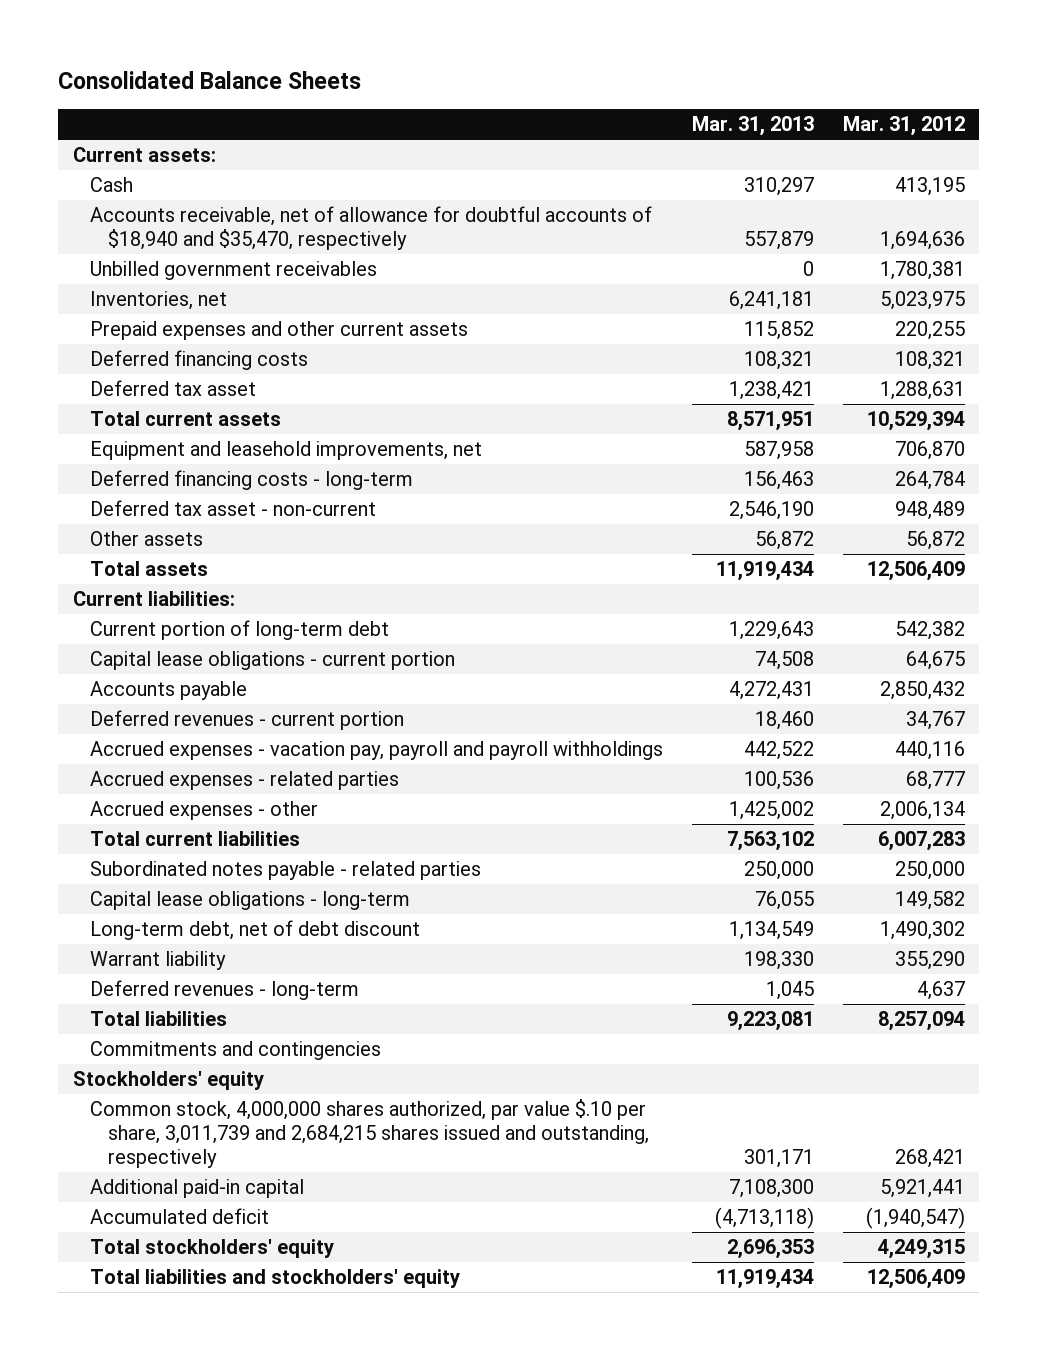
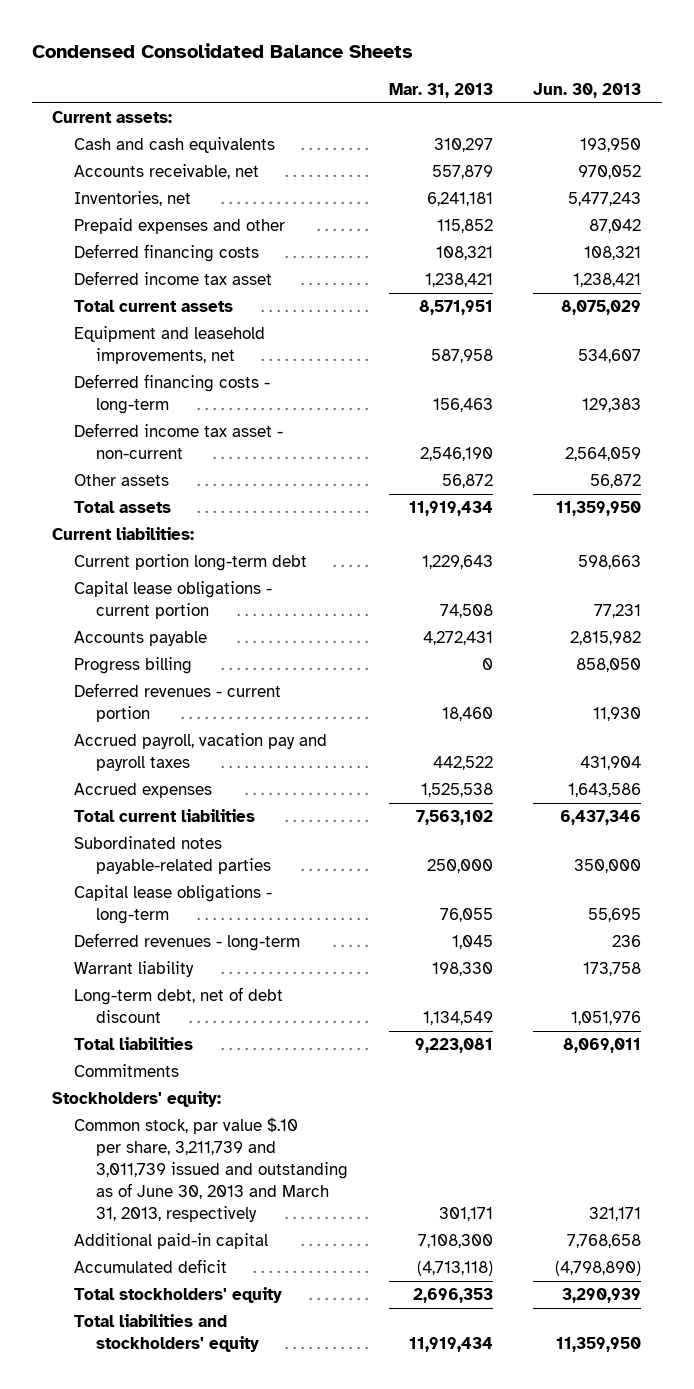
- Consolidated Balance Sheets
+ Condensed Consolidated Balance Sheets
- | Mar. 31, 2013 | Mar. 31, 2012
+ | Mar. 31, 2013 | Jun. 30, 2013
- Cash | 310,297 | 413,195
- Accounts receivable, net of allowance for doubtful accounts of $18,940 and $35,470, respectively | 557,879 | 1,694,636
- Unbilled government receivables | 0 | 1,780,381
+ Cash and cash equivalents | 310,297 | 193,950
+ Accounts receivable, net | 557,879 | 970,052
- Prepaid expenses and other current assets | 115,852 | 220,255
+ Prepaid expenses and other | 115,852 | 87,042
- Deferred tax asset | 1,238,421 | 1,288,631
+ Deferred income tax asset | 1,238,421 | 1,238,421
- Deferred tax asset - non-current | 2,546,190 | 948,489
+ Deferred income tax asset - non-current | 2,546,190 | 2,564,059
- Current portion of long-term debt | 1,229,643 | 542,382
+ Current portion long-term debt | 1,229,643 | 598,663
+ Progress billing | 0 | 858,050
- Accrued expenses - vacation pay, payroll and payroll withholdings | 442,522 | 440,116
- Accrued expenses - related parties | 100,536 | 68,777
- Accrued expenses - other | 1,425,002 | 2,006,134
+ Accrued payroll, vacation pay and payroll taxes | 442,522 | 431,904
+ Accrued expenses | 1,525,538 | 1,643,586
- Subordinated notes payable - related parties | 250,000 | 250,000
+ Subordinated notes payable-related parties | 250,000 | 350,000
moved down: Warrant liability | 198,330 | 173,758
moved down: Long-term debt, net of debt discount | 1,134,549 | 1,051,976
- Commitments and contingencies
- Stockholders' equity
- Common stock, 4,000,000 shares authorized, par value $.10 per share, 3,011,739 and 2,684,215 shares issued and outstanding, respectively | 301,171 | 268,421
+ Commitments
+ Stockholders' equity:
+ Common stock, par value $.10 per share, 3,211,739 and 3,011,739 issued and outstanding as of June 30, 2013 and March 31, 2013, respectively | 301,171 | 321,171

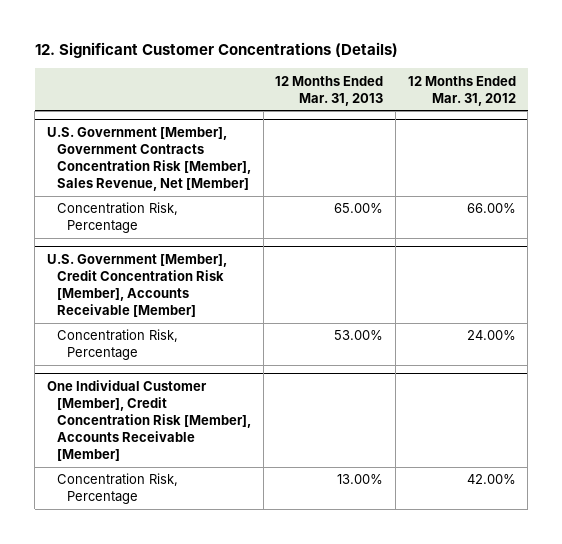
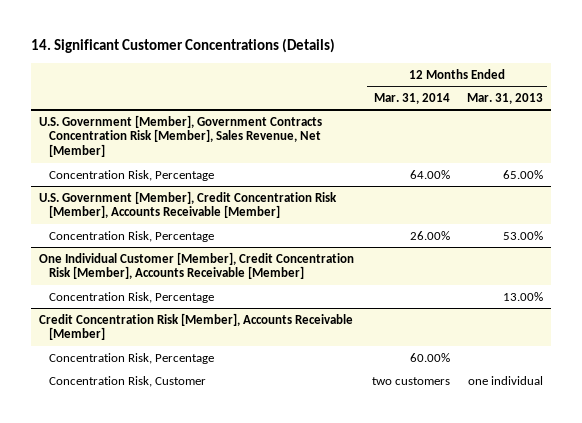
- 12. Significant Customer Concentrations (Details)
+ 14. Significant Customer Concentrations (Details)
- | 12 Months Ended Mar. 31, 2013 | 12 Months Ended Mar. 31, 2012
+ | 12 Months Ended Mar. 31, 2014 | 12 Months Ended Mar. 31, 2013
+ Credit Concentration Risk [Member], Accounts Receivable [Member]
+ Concentration Risk, Percentage | 60.00% |
+ Concentration Risk, Customer | two customers | one individual

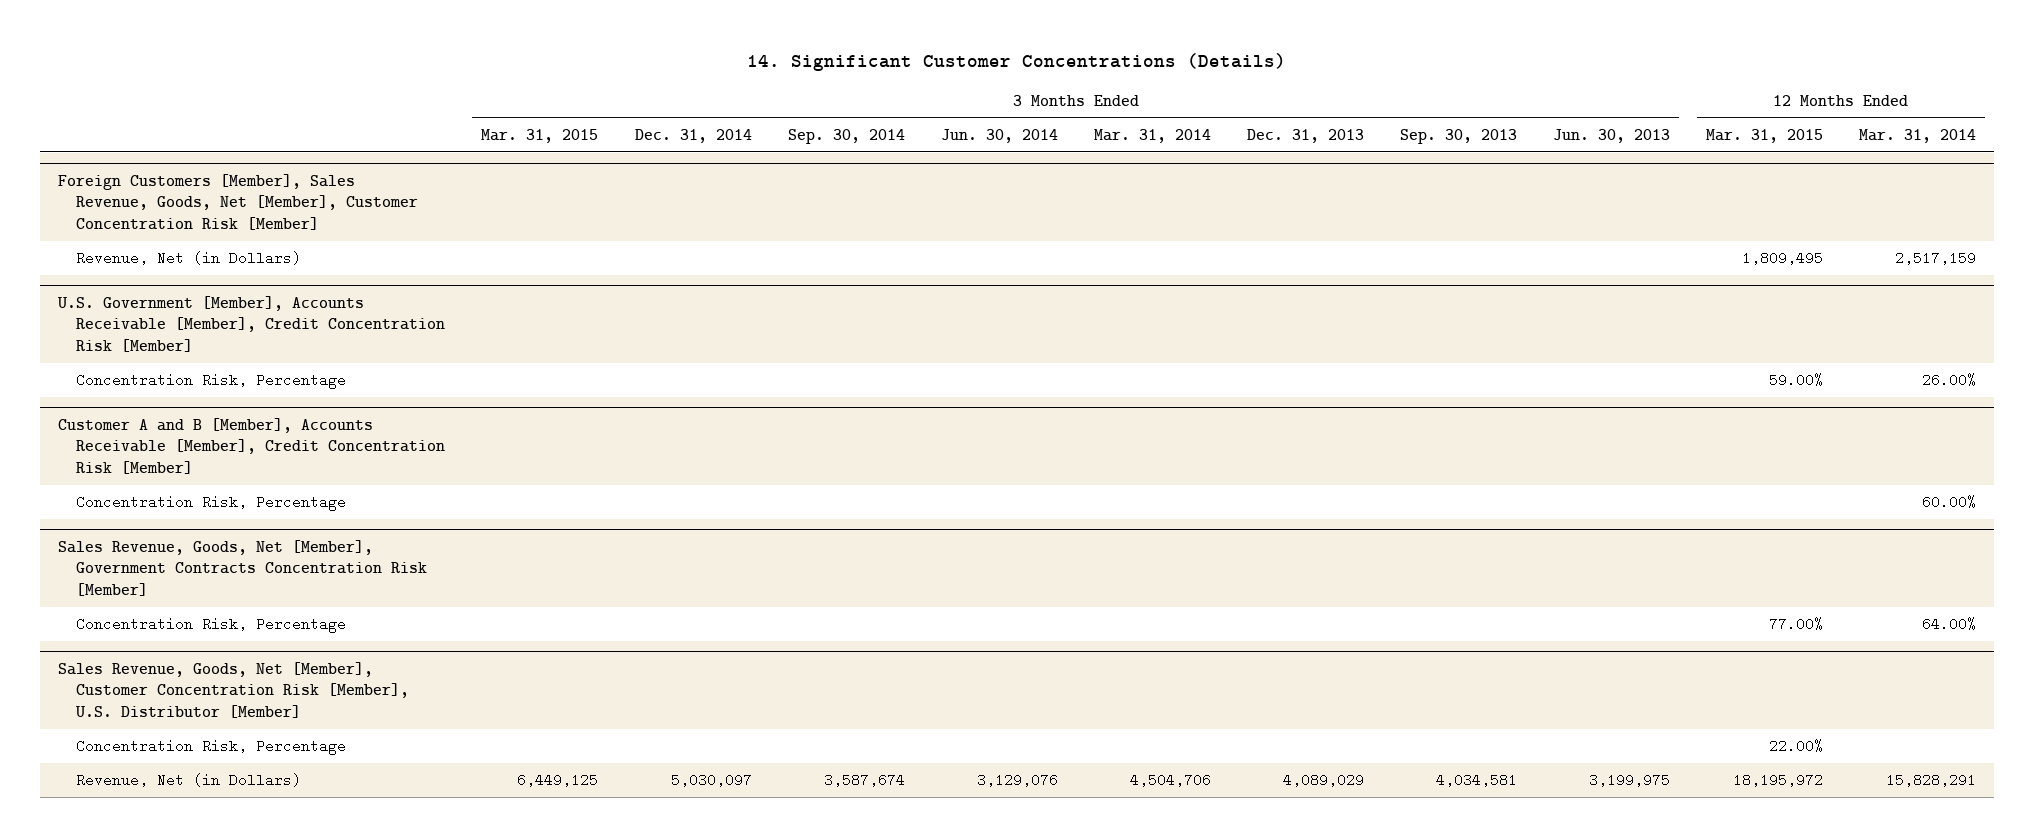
- | 12 Months Ended Mar. 31, 2014 | 12 Months Ended Mar. 31, 2013
+ | 3 Months Ended Mar. 31, 2015 | 3 Months Ended Dec. 31, 2014 | 3 Months Ended Sep. 30, 2014 | 3 Months Ended Jun. 30, 2014 | 3 Months Ended Mar. 31, 2014 | 3 Months Ended Dec. 31, 2013 | 3 Months Ended Sep. 30, 2013 | 3 Months Ended Jun. 30, 2013 | 12 Months Ended Mar. 31, 2015 | 12 Months Ended Mar. 31, 2014
- U.S. Government [Member], Government Contracts Concentration Risk [Member], Sales Revenue, Net [Member]
- Concentration Risk, Percentage | 64.00% | 65.00%
- U.S. Government [Member], Credit Concentration Risk [Member], Accounts Receivable [Member]
+ Foreign Customers [Member], Sales Revenue, Goods, Net [Member], Customer Concentration Risk [Member]
+ Revenue, Net (in Dollars) | | | | | | | | | 1,809,495 | 2,517,159
+ U.S. Government [Member], Accounts Receivable [Member], Credit Concentration Risk [Member]
- One Individual Customer [Member], Credit Concentration Risk [Member], Accounts Receivable [Member]
- Concentration Risk, Percentage | | 13.00%
- Credit Concentration Risk [Member], Accounts Receivable [Member]
+ Customer A and B [Member], Accounts Receivable [Member], Credit Concentration Risk [Member]
- Concentration Risk, Customer | two customers | one individual
+ Sales Revenue, Goods, Net [Member], Government Contracts Concentration Risk [Member]
+ Concentration Risk, Percentage | | | | | | | | | 77.00% | 64.00%
+ Sales Revenue, Goods, Net [Member], Customer Concentration Risk [Member], U.S. Distributor [Member]
+ Concentration Risk, Percentage | | | | | | | | | 22.00% |
+ Revenue, Net (in Dollars) | 6,449,125 | 5,030,097 | 3,587,674 | 3,129,076 | 4,504,706 | 4,089,029 | 4,034,581 | 3,199,975 | 18,195,972 | 15,828,291

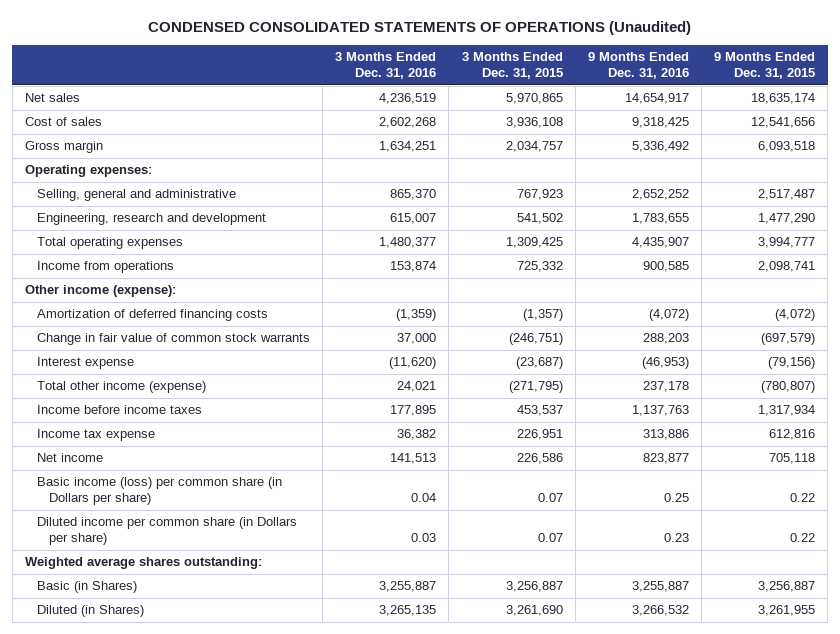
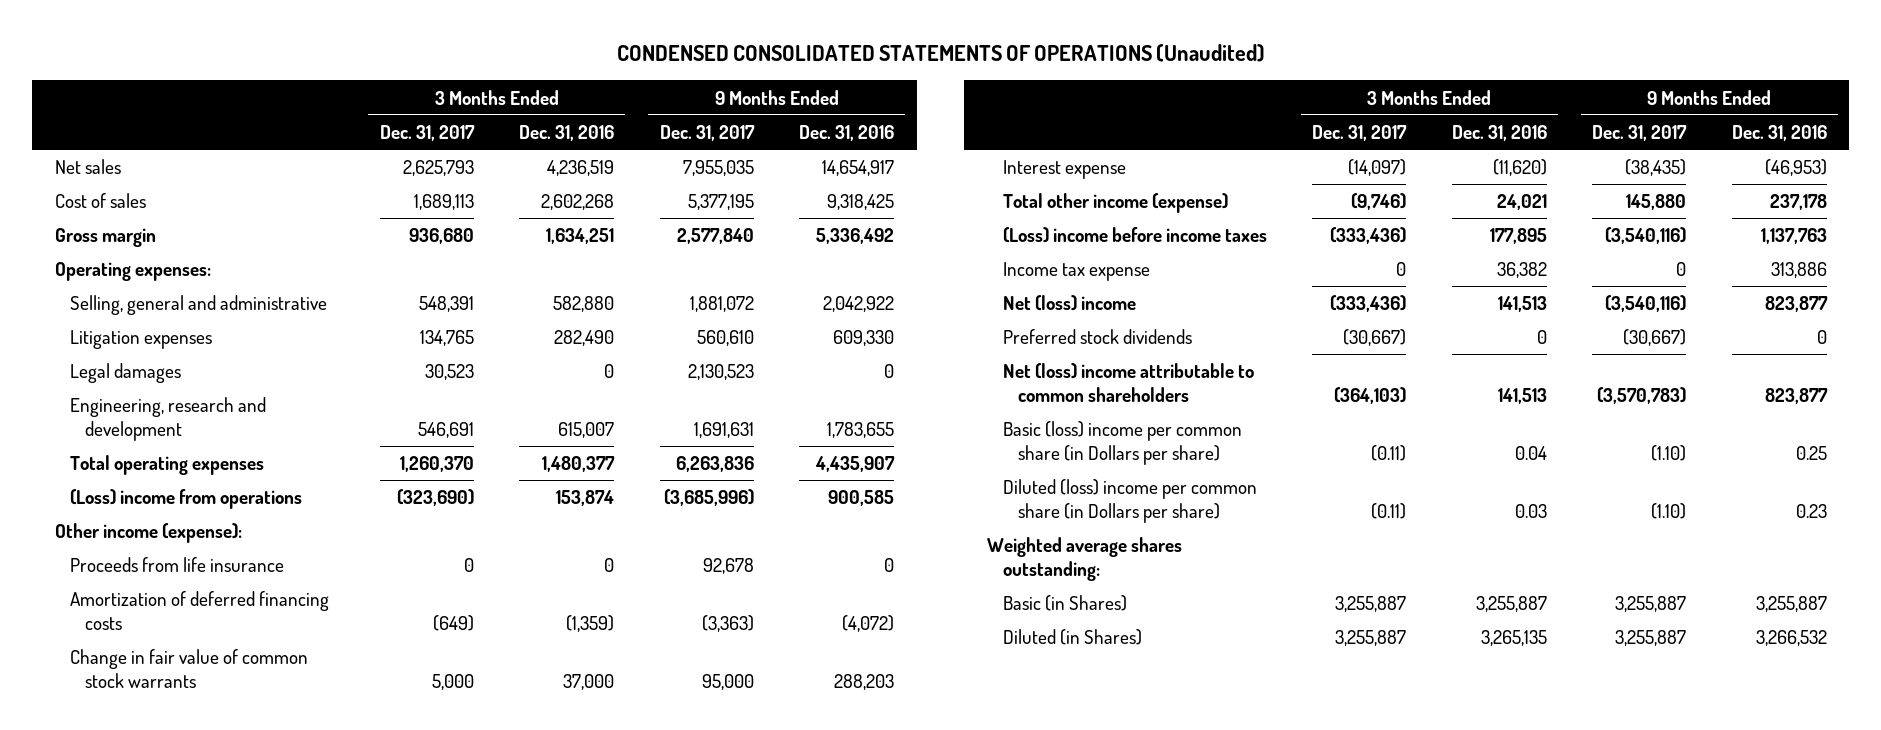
- | 3 Months Ended Dec. 31, 2016 | 3 Months Ended Dec. 31, 2015 | 9 Months Ended Dec. 31, 2016 | 9 Months Ended Dec. 31, 2015
+ | 3 Months Ended Dec. 31, 2017 | 3 Months Ended Dec. 31, 2016 | 9 Months Ended Dec. 31, 2017 | 9 Months Ended Dec. 31, 2016
- Selling, general and administrative | 865,370 | 767,923 | 2,652,252 | 2,517,487
+ Selling, general and administrative | 548,391 | 582,880 | 1,881,072 | 2,042,922
+ Litigation expenses | 134,765 | 282,490 | 560,610 | 609,330
+ Legal damages | 30,523 | 0 | 2,130,523 | 0
- Income from operations | 153,874 | 725,332 | 900,585 | 2,098,741
+ (Loss) income from operations | (323,690) | 153,874 | (3,685,996) | 900,585
+ Proceeds from life insurance | 0 | 0 | 92,678 | 0
- Income before income taxes | 177,895 | 453,537 | 1,137,763 | 1,317,934
+ (Loss) income before income taxes | (333,436) | 177,895 | (3,540,116) | 1,137,763
- Net income | 141,513 | 226,586 | 823,877 | 705,118
- Basic income (loss) per common share (in Dollars per share) | 0.04 | 0.07 | 0.25 | 0.22
- Diluted income per common share (in Dollars per share) | 0.03 | 0.07 | 0.23 | 0.22
+ Net (loss) income | (333,436) | 141,513 | (3,540,116) | 823,877
+ Preferred stock dividends | (30,667) | 0 | (30,667) | 0
+ Net (loss) income attributable to common shareholders | (364,103) | 141,513 | (3,570,783) | 823,877
+ Basic (loss) income per common share (in Dollars per share) | (0.11) | 0.04 | (1.10) | 0.25
+ Diluted (loss) income per common share (in Dollars per share) | (0.11) | 0.03 | (1.10) | 0.23

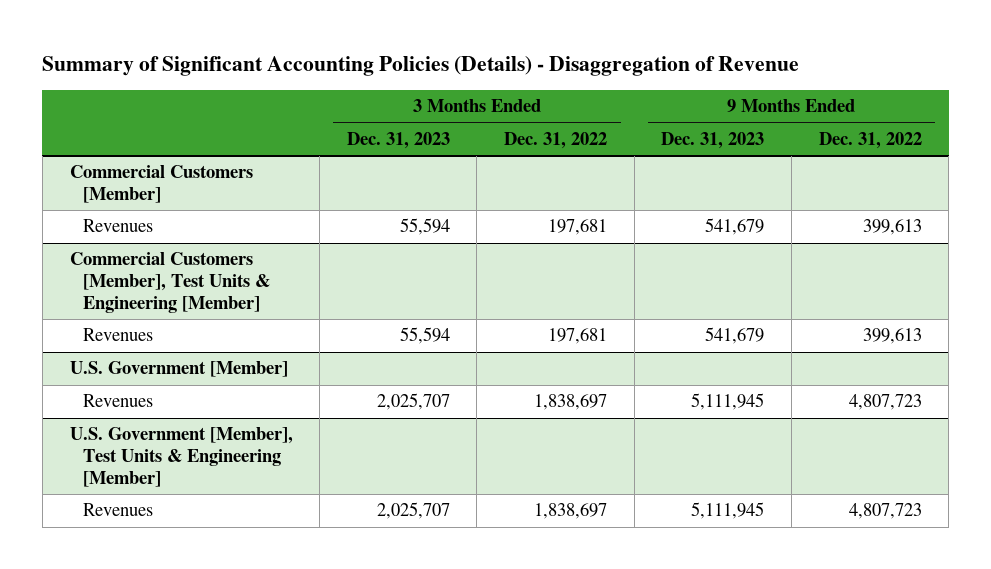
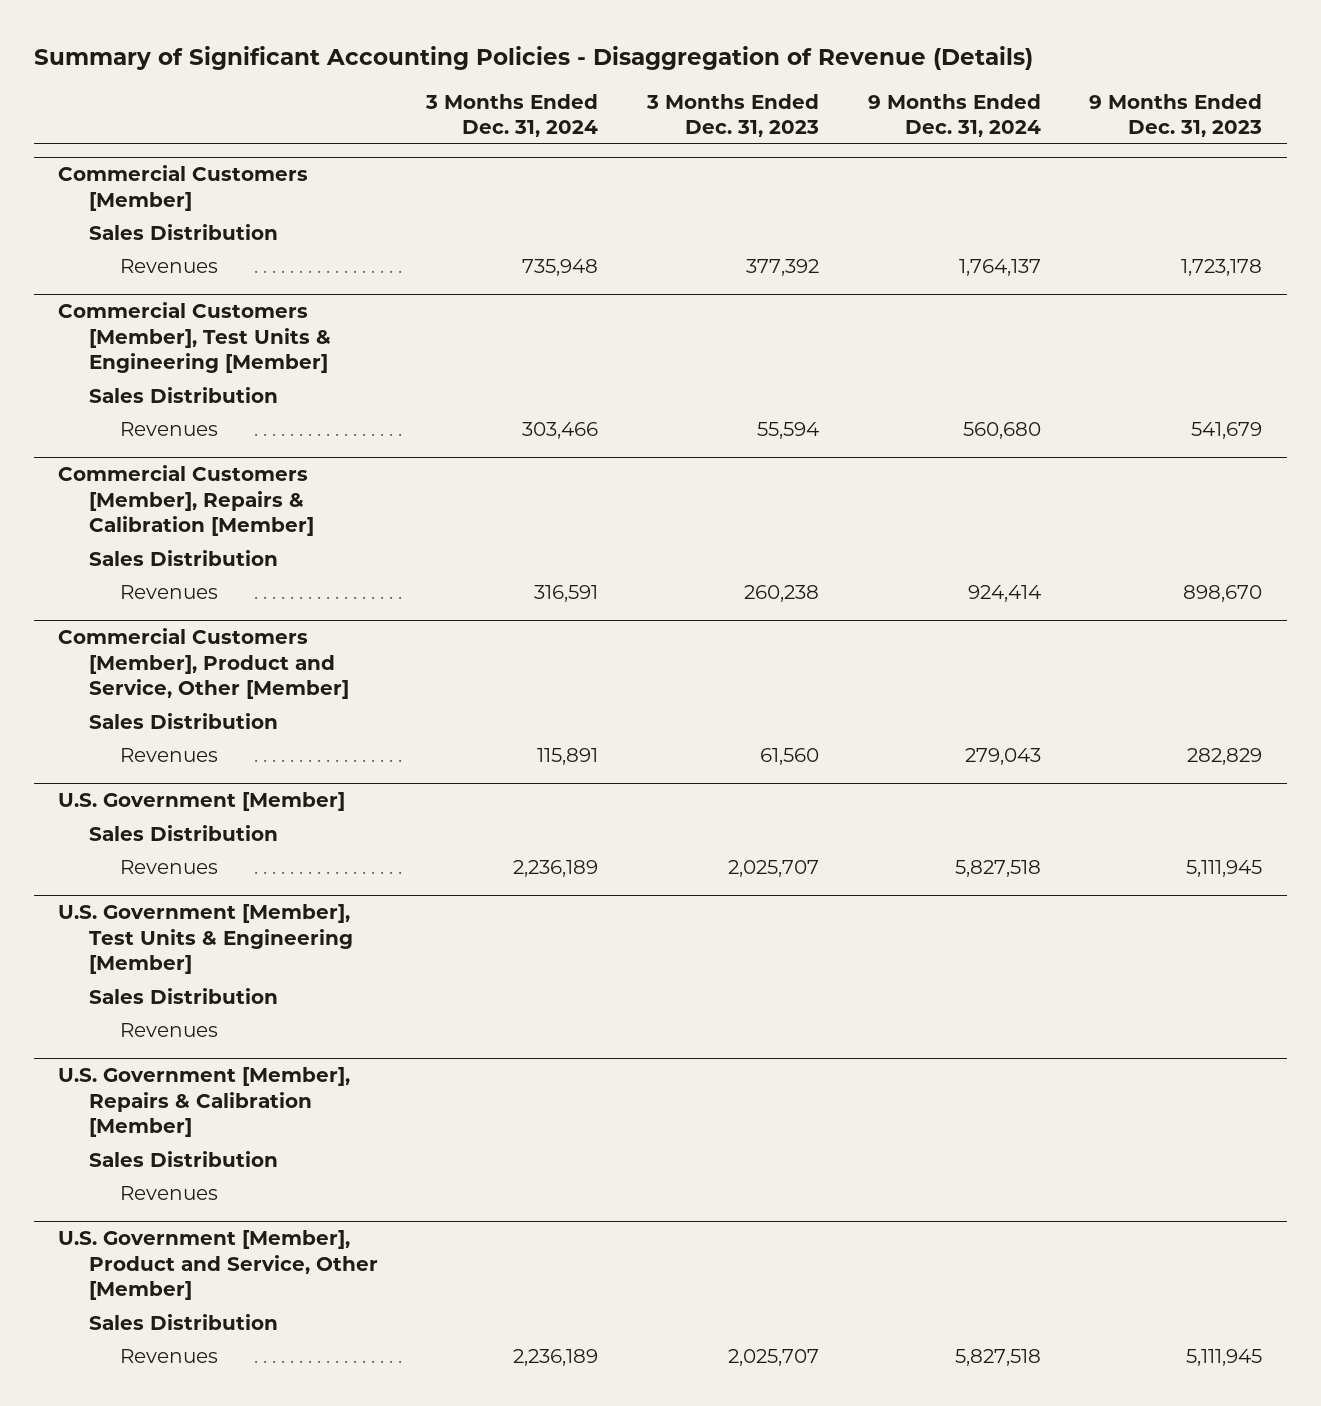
- Summary of Significant Accounting Policies (Details) - Disaggregation of Revenue
+ Summary of Significant Accounting Policies - Disaggregation of Revenue (Details)
- | 3 Months Ended Dec. 31, 2023 | 3 Months Ended Dec. 31, 2022 | 9 Months Ended Dec. 31, 2023 | 9 Months Ended Dec. 31, 2022
+ | 3 Months Ended Dec. 31, 2024 | 3 Months Ended Dec. 31, 2023 | 9 Months Ended Dec. 31, 2024 | 9 Months Ended Dec. 31, 2023
@ Commercial Customers [Member]
- Revenues | 55,594 | 197,681 | 541,679 | 399,613
+ Sales Distribution
+ Revenues | 735,948 | 377,392 | 1,764,137 | 1,723,178
@ Commercial Customers [Member], Test Units & Engineering [Member]
+ Sales Distribution
+ Commercial Customers [Member], Repairs & Calibration [Member]
+ Sales Distribution
+ Revenues | 316,591 | 260,238 | 924,414 | 898,670
+ Commercial Customers [Member], Product and Service, Other [Member]
+ Sales Distribution
+ Revenues | 115,891 | 61,560 | 279,043 | 282,829
@ U.S. Government [Member]
+ Sales Distribution
@ U.S. Government [Member], Test Units & Engineering [Member]
+ Sales Distribution
+ Revenues
+ U.S. Government [Member], Repairs & Calibration [Member]
+ Sales Distribution
+ Revenues
+ U.S. Government [Member], Product and Service, Other [Member]
+ Sales Distribution

